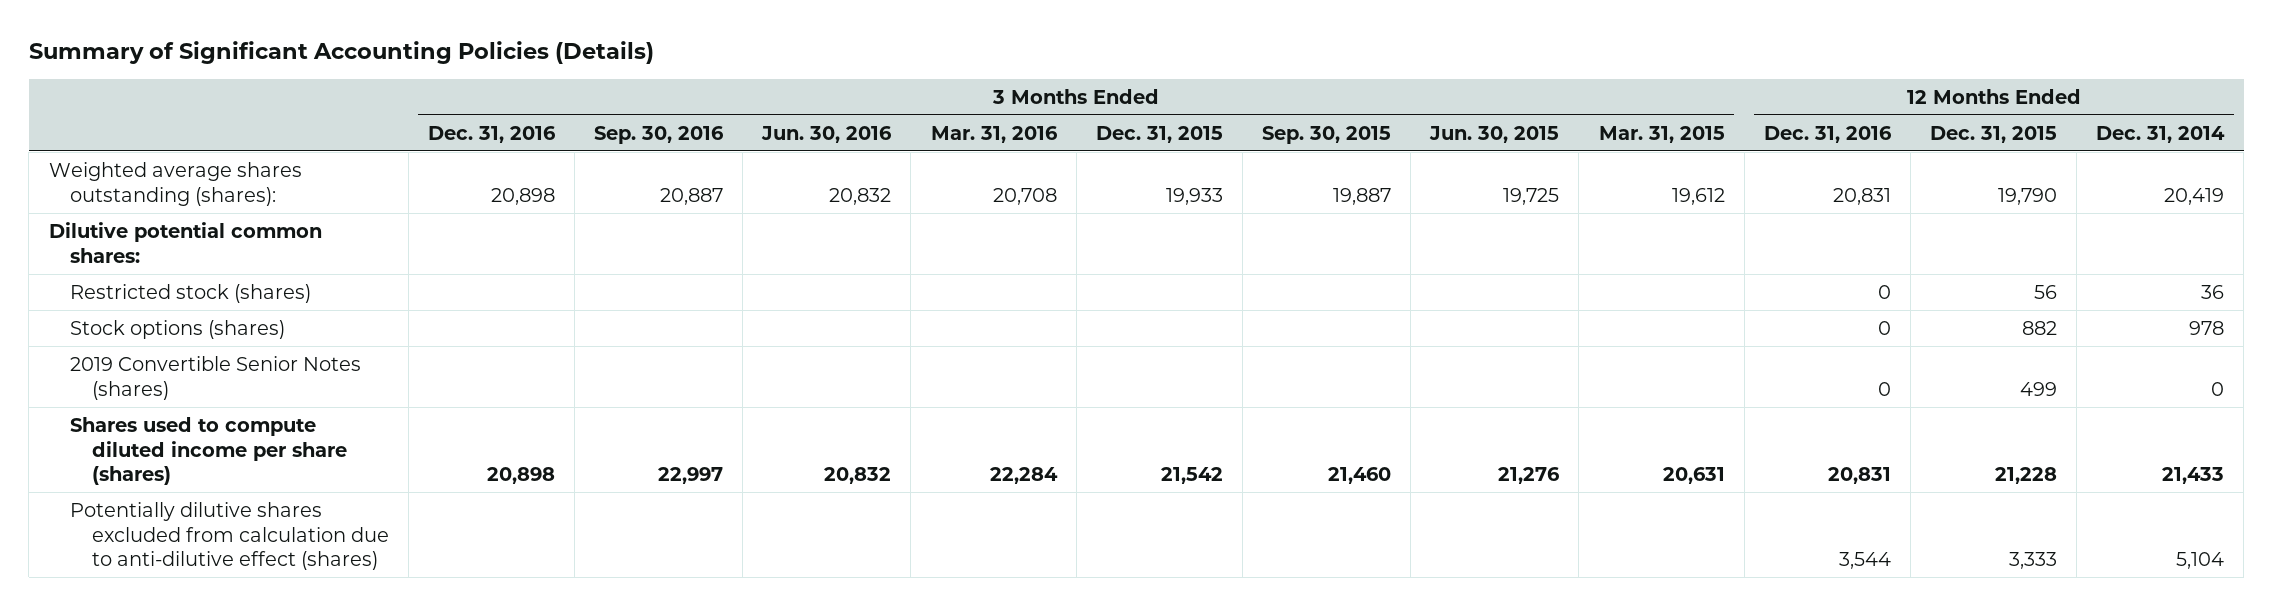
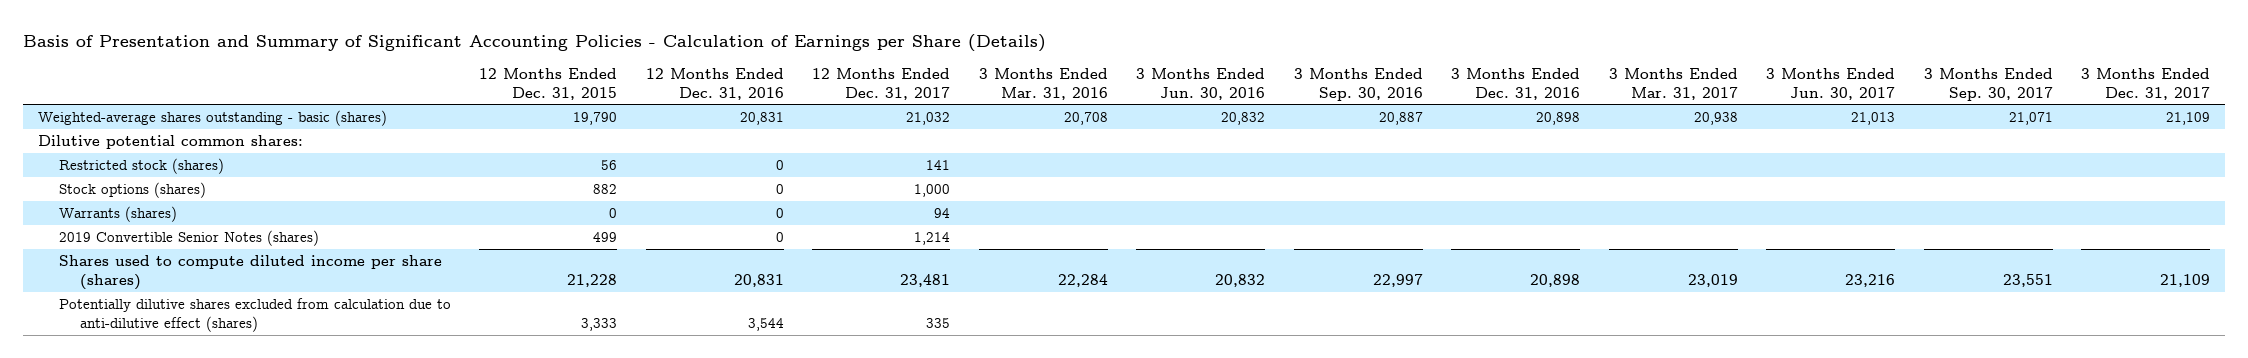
- Summary of Significant Accounting Policies (Details)
+ Basis of Presentation and Summary of Significant Accounting Policies - Calculation of Earnings per Share (Details)
- | 3 Months Ended Dec. 31, 2016 | 3 Months Ended Sep. 30, 2016 | 3 Months Ended Jun. 30, 2016 | 3 Months Ended Mar. 31, 2016 | 3 Months Ended Dec. 31, 2015 | 3 Months Ended Sep. 30, 2015 | 3 Months Ended Jun. 30, 2015 | 3 Months Ended Mar. 31, 2015 | 12 Months Ended Dec. 31, 2016 | 12 Months Ended Dec. 31, 2015 | 12 Months Ended Dec. 31, 2014
+ | 12 Months Ended Dec. 31, 2015 | 12 Months Ended Dec. 31, 2016 | 12 Months Ended Dec. 31, 2017 | 3 Months Ended Mar. 31, 2016 | 3 Months Ended Jun. 30, 2016 | 3 Months Ended Sep. 30, 2016 | 3 Months Ended Dec. 31, 2016 | 3 Months Ended Mar. 31, 2017 | 3 Months Ended Jun. 30, 2017 | 3 Months Ended Sep. 30, 2017 | 3 Months Ended Dec. 31, 2017
- Weighted average shares outstanding (shares): | 20,898 | 20,887 | 20,832 | 20,708 | 19,933 | 19,887 | 19,725 | 19,612 | 20,831 | 19,790 | 20,419
+ Weighted-average shares outstanding - basic (shares) | 19,790 | 20,831 | 21,032 | 20,708 | 20,832 | 20,887 | 20,898 | 20,938 | 21,013 | 21,071 | 21,109
+ Warrants (shares) | 0 | 0 | 94 | | | | | | | |

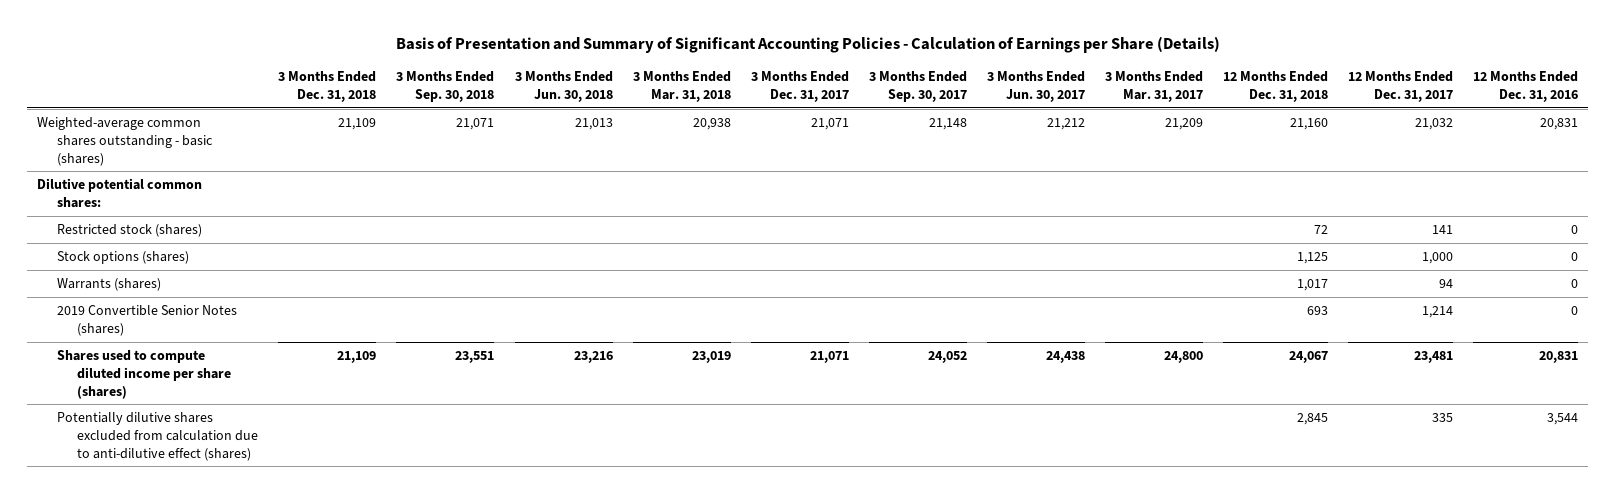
- | 12 Months Ended Dec. 31, 2015 | 12 Months Ended Dec. 31, 2016 | 12 Months Ended Dec. 31, 2017 | 3 Months Ended Mar. 31, 2016 | 3 Months Ended Jun. 30, 2016 | 3 Months Ended Sep. 30, 2016 | 3 Months Ended Dec. 31, 2016 | 3 Months Ended Mar. 31, 2017 | 3 Months Ended Jun. 30, 2017 | 3 Months Ended Sep. 30, 2017 | 3 Months Ended Dec. 31, 2017
+ | 3 Months Ended Dec. 31, 2018 | 3 Months Ended Sep. 30, 2018 | 3 Months Ended Jun. 30, 2018 | 3 Months Ended Mar. 31, 2018 | 3 Months Ended Dec. 31, 2017 | 3 Months Ended Sep. 30, 2017 | 3 Months Ended Jun. 30, 2017 | 3 Months Ended Mar. 31, 2017 | 12 Months Ended Dec. 31, 2018 | 12 Months Ended Dec. 31, 2017 | 12 Months Ended Dec. 31, 2016
- Weighted-average shares outstanding - basic (shares) | 19,790 | 20,831 | 21,032 | 20,708 | 20,832 | 20,887 | 20,898 | 20,938 | 21,013 | 21,071 | 21,109
+ Weighted-average common shares outstanding - basic (shares) | 21,109 | 21,071 | 21,013 | 20,938 | 21,071 | 21,148 | 21,212 | 21,209 | 21,160 | 21,032 | 20,831
- Shares used to compute diluted income per share (shares) | 21,228 | 20,831 | 23,481 | 22,284 | 20,832 | 22,997 | 20,898 | 23,019 | 23,216 | 23,551 | 21,109
+ Shares used to compute diluted income per share (shares) | 21,109 | 23,551 | 23,216 | 23,019 | 21,071 | 24,052 | 24,438 | 24,800 | 24,067 | 23,481 | 20,831

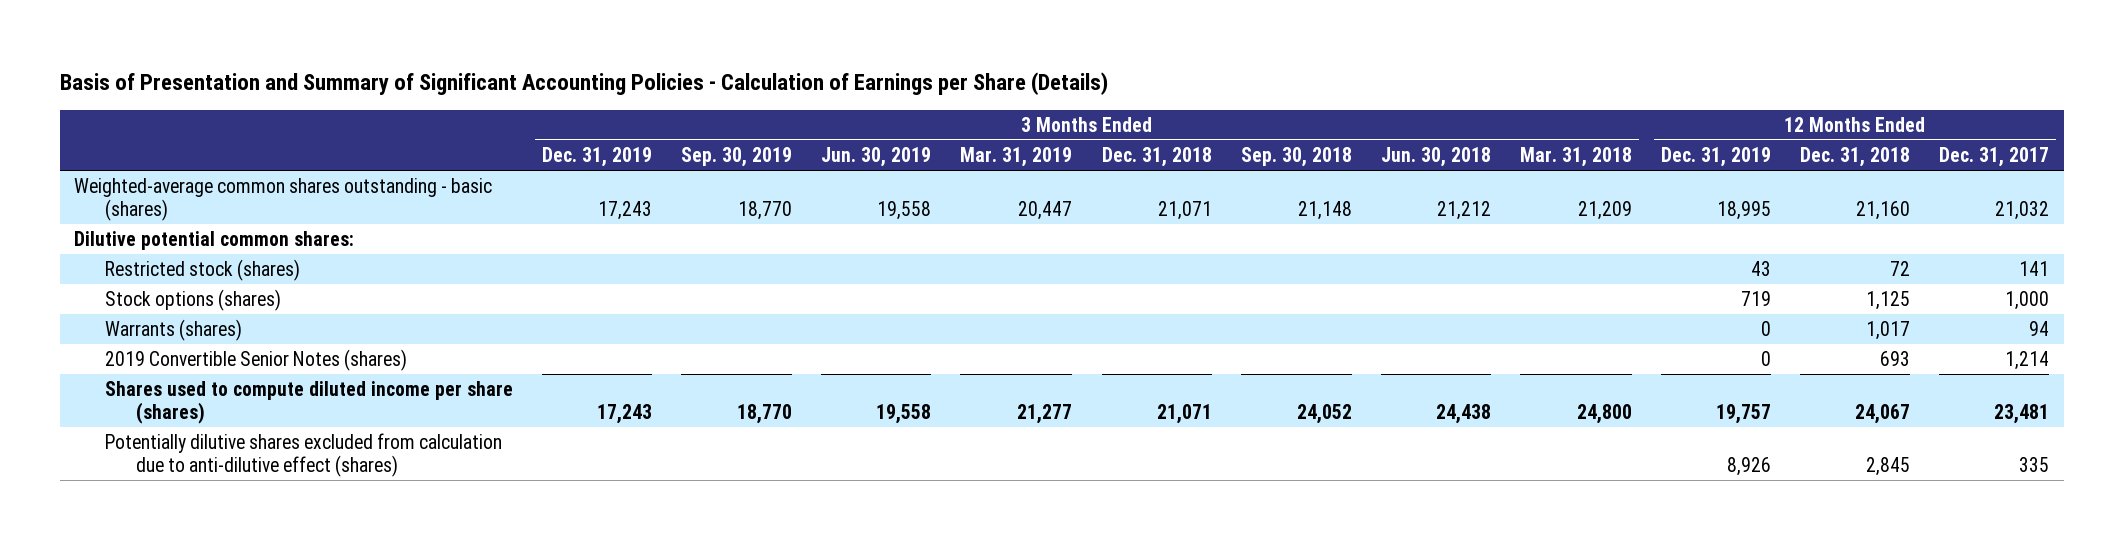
- | 3 Months Ended Dec. 31, 2018 | 3 Months Ended Sep. 30, 2018 | 3 Months Ended Jun. 30, 2018 | 3 Months Ended Mar. 31, 2018 | 3 Months Ended Dec. 31, 2017 | 3 Months Ended Sep. 30, 2017 | 3 Months Ended Jun. 30, 2017 | 3 Months Ended Mar. 31, 2017 | 12 Months Ended Dec. 31, 2018 | 12 Months Ended Dec. 31, 2017 | 12 Months Ended Dec. 31, 2016
+ | 3 Months Ended Dec. 31, 2019 | 3 Months Ended Sep. 30, 2019 | 3 Months Ended Jun. 30, 2019 | 3 Months Ended Mar. 31, 2019 | 3 Months Ended Dec. 31, 2018 | 3 Months Ended Sep. 30, 2018 | 3 Months Ended Jun. 30, 2018 | 3 Months Ended Mar. 31, 2018 | 12 Months Ended Dec. 31, 2019 | 12 Months Ended Dec. 31, 2018 | 12 Months Ended Dec. 31, 2017
- Weighted-average common shares outstanding - basic (shares) | 21,109 | 21,071 | 21,013 | 20,938 | 21,071 | 21,148 | 21,212 | 21,209 | 21,160 | 21,032 | 20,831
+ Weighted-average common shares outstanding - basic (shares) | 17,243 | 18,770 | 19,558 | 20,447 | 21,071 | 21,148 | 21,212 | 21,209 | 18,995 | 21,160 | 21,032
- Shares used to compute diluted income per share (shares) | 21,109 | 23,551 | 23,216 | 23,019 | 21,071 | 24,052 | 24,438 | 24,800 | 24,067 | 23,481 | 20,831
+ Shares used to compute diluted income per share (shares) | 17,243 | 18,770 | 19,558 | 21,277 | 21,071 | 24,052 | 24,438 | 24,800 | 19,757 | 24,067 | 23,481

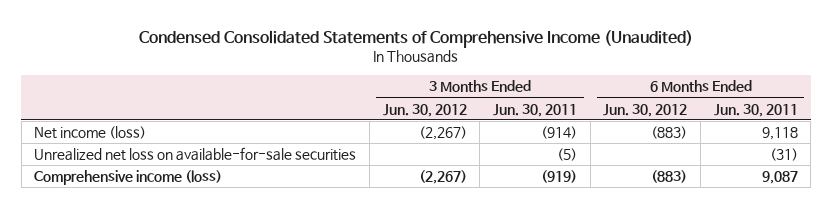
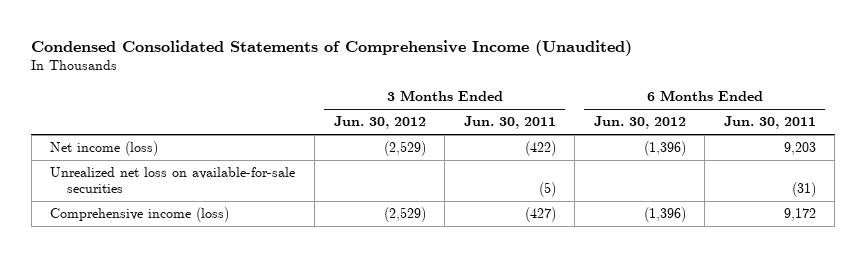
- Net income (loss) | (2,267) | (914) | (883) | 9,118
+ Net income (loss) | (2,529) | (422) | (1,396) | 9,203
- Comprehensive income (loss) | (2,267) | (919) | (883) | 9,087
+ Comprehensive income (loss) | (2,529) | (427) | (1,396) | 9,172

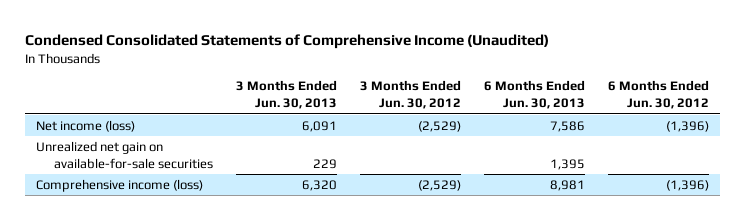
- | 3 Months Ended Jun. 30, 2012 | 3 Months Ended Jun. 30, 2011 | 6 Months Ended Jun. 30, 2012 | 6 Months Ended Jun. 30, 2011
+ | 3 Months Ended Jun. 30, 2013 | 3 Months Ended Jun. 30, 2012 | 6 Months Ended Jun. 30, 2013 | 6 Months Ended Jun. 30, 2012
- Unrealized net loss on available-for-sale securities | | (5) | | (31)
+ Unrealized net gain on available-for-sale securities | 229 | | 1,395 |

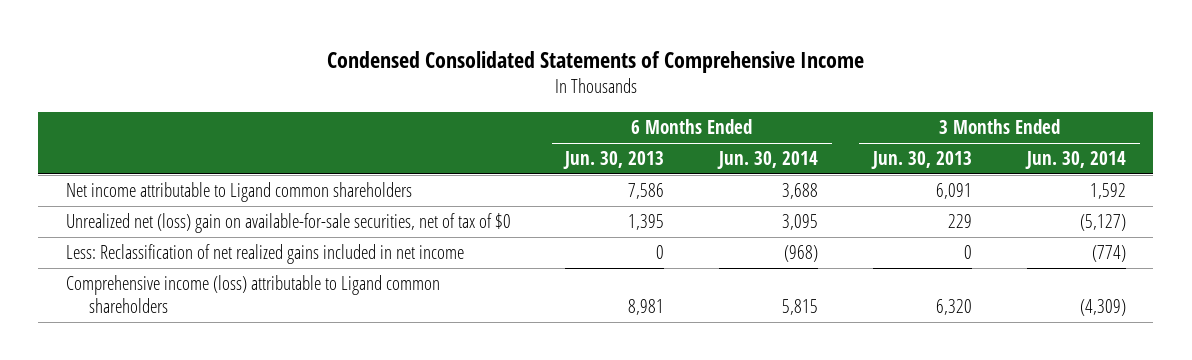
- Condensed Consolidated Statements of Comprehensive Income (Unaudited)
+ Condensed Consolidated Statements of Comprehensive Income
- | 3 Months Ended Jun. 30, 2013 | 3 Months Ended Jun. 30, 2012 | 6 Months Ended Jun. 30, 2013 | 6 Months Ended Jun. 30, 2012
+ | 6 Months Ended Jun. 30, 2013 | 6 Months Ended Jun. 30, 2014 | 3 Months Ended Jun. 30, 2013 | 3 Months Ended Jun. 30, 2014
- Net income (loss) | 6,091 | (2,529) | 7,586 | (1,396)
- Unrealized net gain on available-for-sale securities | 229 | | 1,395 |
- Comprehensive income (loss) | 6,320 | (2,529) | 8,981 | (1,396)
+ Net income attributable to Ligand common shareholders | 7,586 | 3,688 | 6,091 | 1,592
+ Unrealized net (loss) gain on available-for-sale securities, net of tax of $0 | 1,395 | 3,095 | 229 | (5,127)
+ Less: Reclassification of net realized gains included in net income | 0 | (968) | 0 | (774)
+ Comprehensive income (loss) attributable to Ligand common shareholders | 8,981 | 5,815 | 6,320 | (4,309)

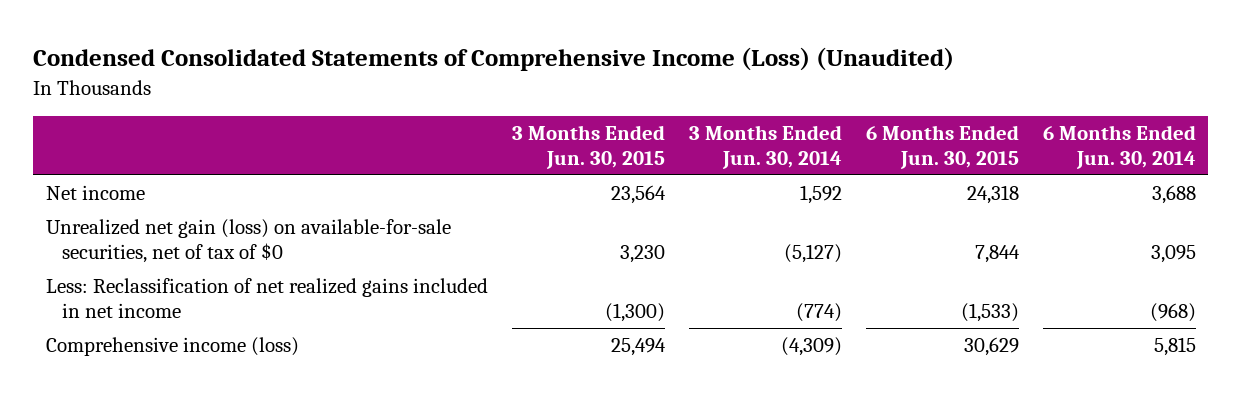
- Condensed Consolidated Statements of Comprehensive Income
+ Condensed Consolidated Statements of Comprehensive Income (Loss) (Unaudited)
- | 6 Months Ended Jun. 30, 2013 | 6 Months Ended Jun. 30, 2014 | 3 Months Ended Jun. 30, 2013 | 3 Months Ended Jun. 30, 2014
+ | 3 Months Ended Jun. 30, 2015 | 3 Months Ended Jun. 30, 2014 | 6 Months Ended Jun. 30, 2015 | 6 Months Ended Jun. 30, 2014
- Net income attributable to Ligand common shareholders | 7,586 | 3,688 | 6,091 | 1,592
- Unrealized net (loss) gain on available-for-sale securities, net of tax of $0 | 1,395 | 3,095 | 229 | (5,127)
+ Net income | 23,564 | 1,592 | 24,318 | 3,688
+ Unrealized net gain (loss) on available-for-sale securities, net of tax of $0 | 3,230 | (5,127) | 7,844 | 3,095
- Comprehensive income (loss) attributable to Ligand common shareholders | 8,981 | 5,815 | 6,320 | (4,309)
+ Comprehensive income (loss) | 25,494 | (4,309) | 30,629 | 5,815

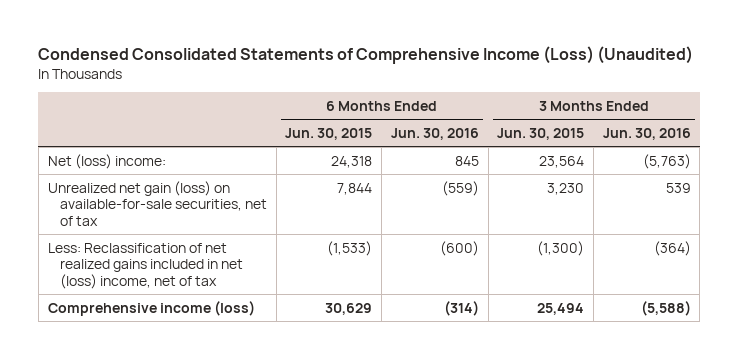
- | 3 Months Ended Jun. 30, 2015 | 3 Months Ended Jun. 30, 2014 | 6 Months Ended Jun. 30, 2015 | 6 Months Ended Jun. 30, 2014
+ | 6 Months Ended Jun. 30, 2015 | 6 Months Ended Jun. 30, 2016 | 3 Months Ended Jun. 30, 2015 | 3 Months Ended Jun. 30, 2016
- Net income | 23,564 | 1,592 | 24,318 | 3,688
- Unrealized net gain (loss) on available-for-sale securities, net of tax of $0 | 3,230 | (5,127) | 7,844 | 3,095
- Less: Reclassification of net realized gains included in net income | (1,300) | (774) | (1,533) | (968)
+ Net (loss) income: | 24,318 | 845 | 23,564 | (5,763)
+ Unrealized net gain (loss) on available-for-sale securities, net of tax | 7,844 | (559) | 3,230 | 539
+ Less: Reclassification of net realized gains included in net (loss) income, net of tax | (1,533) | (600) | (1,300) | (364)

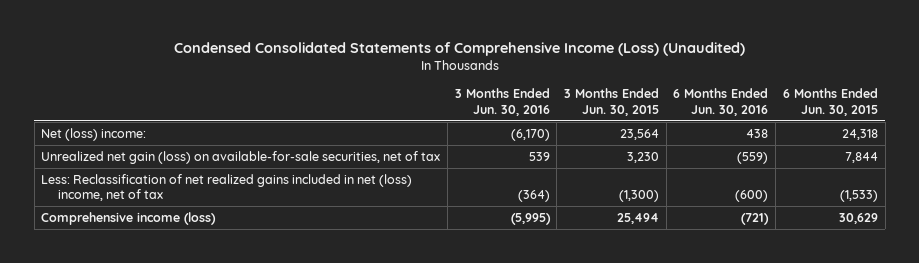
- | 6 Months Ended Jun. 30, 2015 | 6 Months Ended Jun. 30, 2016 | 3 Months Ended Jun. 30, 2015 | 3 Months Ended Jun. 30, 2016
+ | 3 Months Ended Jun. 30, 2016 | 3 Months Ended Jun. 30, 2015 | 6 Months Ended Jun. 30, 2016 | 6 Months Ended Jun. 30, 2015
- Net (loss) income: | 24,318 | 845 | 23,564 | (5,763)
+ Net (loss) income: | (6,170) | 23,564 | 438 | 24,318
- Comprehensive income (loss) | 30,629 | (314) | 25,494 | (5,588)
+ Comprehensive income (loss) | (5,995) | 25,494 | (721) | 30,629

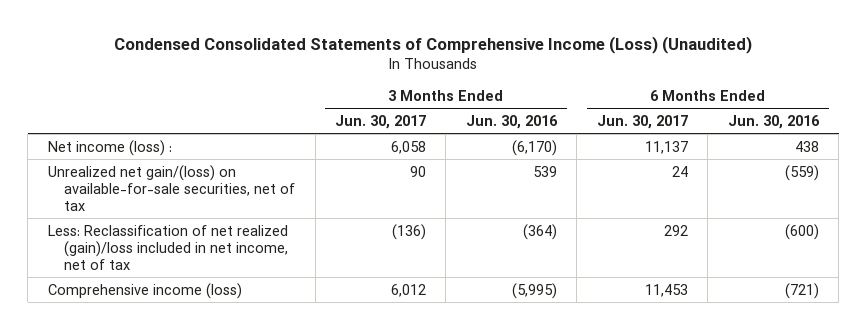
- | 3 Months Ended Jun. 30, 2016 | 3 Months Ended Jun. 30, 2015 | 6 Months Ended Jun. 30, 2016 | 6 Months Ended Jun. 30, 2015
+ | 3 Months Ended Jun. 30, 2017 | 3 Months Ended Jun. 30, 2016 | 6 Months Ended Jun. 30, 2017 | 6 Months Ended Jun. 30, 2016
- Net (loss) income: | (6,170) | 23,564 | 438 | 24,318
- Unrealized net gain (loss) on available-for-sale securities, net of tax | 539 | 3,230 | (559) | 7,844
- Less: Reclassification of net realized gains included in net (loss) income, net of tax | (364) | (1,300) | (600) | (1,533)
+ Net income (loss) : | 6,058 | (6,170) | 11,137 | 438
+ Unrealized net gain/(loss) on available-for-sale securities, net of tax | 90 | 539 | 24 | (559)
+ Less: Reclassification of net realized (gain)/loss included in net income, net of tax | (136) | (364) | 292 | (600)

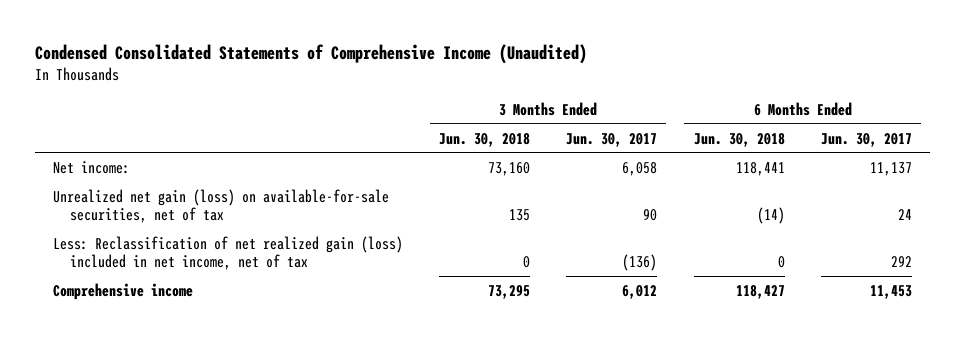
- Condensed Consolidated Statements of Comprehensive Income (Loss) (Unaudited)
+ Condensed Consolidated Statements of Comprehensive Income (Unaudited)
- | 3 Months Ended Jun. 30, 2017 | 3 Months Ended Jun. 30, 2016 | 6 Months Ended Jun. 30, 2017 | 6 Months Ended Jun. 30, 2016
+ | 3 Months Ended Jun. 30, 2018 | 3 Months Ended Jun. 30, 2017 | 6 Months Ended Jun. 30, 2018 | 6 Months Ended Jun. 30, 2017
- Net income (loss) : | 6,058 | (6,170) | 11,137 | 438
- Unrealized net gain/(loss) on available-for-sale securities, net of tax | 90 | 539 | 24 | (559)
- Less: Reclassification of net realized (gain)/loss included in net income, net of tax | (136) | (364) | 292 | (600)
- Comprehensive income (loss) | 6,012 | (5,995) | 11,453 | (721)
+ Net income: | 73,160 | 6,058 | 118,441 | 11,137
+ Unrealized net gain (loss) on available-for-sale securities, net of tax | 135 | 90 | (14) | 24
+ Less: Reclassification of net realized gain (loss) included in net income, net of tax | 0 | (136) | 0 | 292
+ Comprehensive income | 73,295 | 6,012 | 118,427 | 11,453

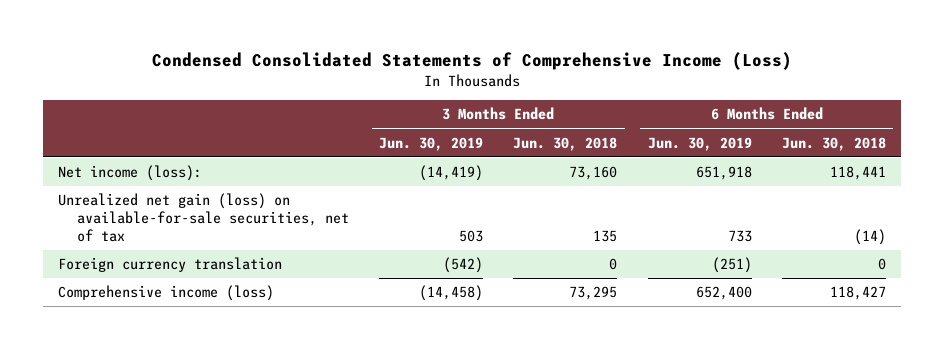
- Condensed Consolidated Statements of Comprehensive Income (Unaudited)
+ Condensed Consolidated Statements of Comprehensive Income (Loss)
- | 3 Months Ended Jun. 30, 2018 | 3 Months Ended Jun. 30, 2017 | 6 Months Ended Jun. 30, 2018 | 6 Months Ended Jun. 30, 2017
+ | 3 Months Ended Jun. 30, 2019 | 3 Months Ended Jun. 30, 2018 | 6 Months Ended Jun. 30, 2019 | 6 Months Ended Jun. 30, 2018
- Net income: | 73,160 | 6,058 | 118,441 | 11,137
+ Net income (loss): | (14,419) | 73,160 | 651,918 | 118,441
- Less: Reclassification of net realized gain (loss) included in net income, net of tax | 0 | (136) | 0 | 292
- Comprehensive income | 73,295 | 6,012 | 118,427 | 11,453
+ Foreign currency translation | (542) | 0 | (251) | 0
+ Comprehensive income (loss) | (14,458) | 73,295 | 652,400 | 118,427

